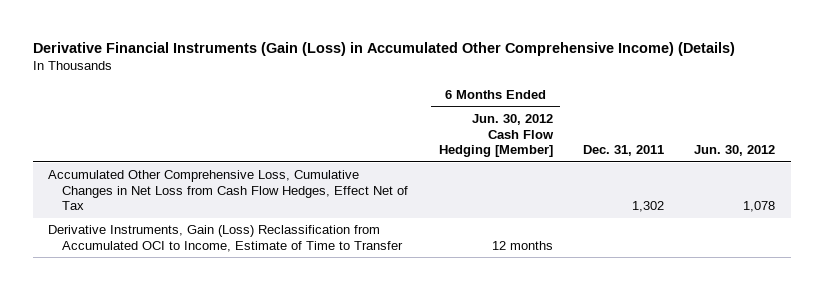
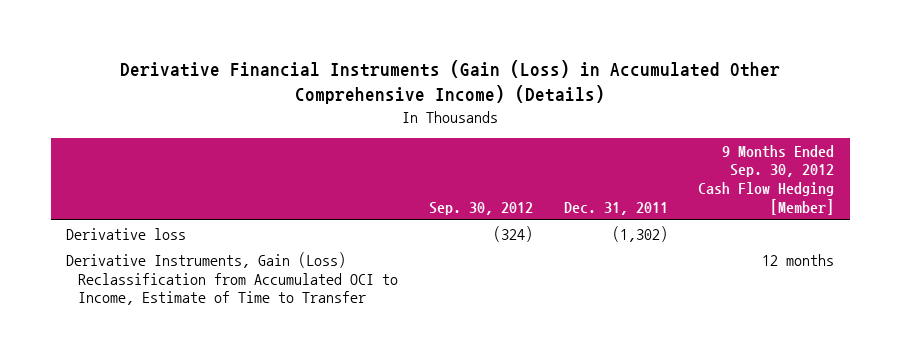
- | 6 Months Ended Jun. 30, 2012 Cash Flow Hedging [Member] | Dec. 31, 2011 | Jun. 30, 2012
+ | Sep. 30, 2012 | Dec. 31, 2011 | 9 Months Ended Sep. 30, 2012 Cash Flow Hedging [Member]
- Accumulated Other Comprehensive Loss, Cumulative Changes in Net Loss from Cash Flow Hedges, Effect Net of Tax | | 1,302 | 1,078
+ Derivative loss | (324) | (1,302) |

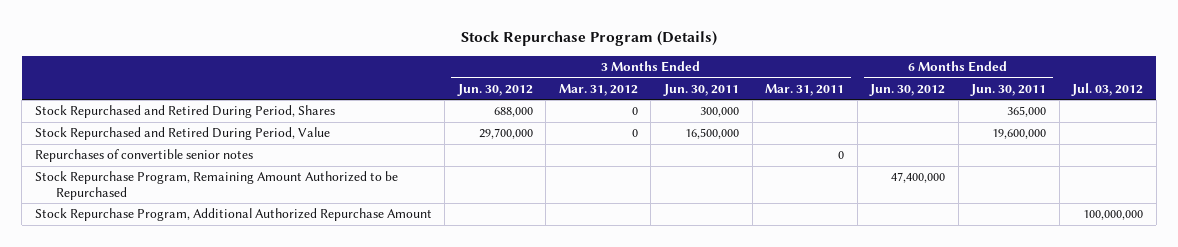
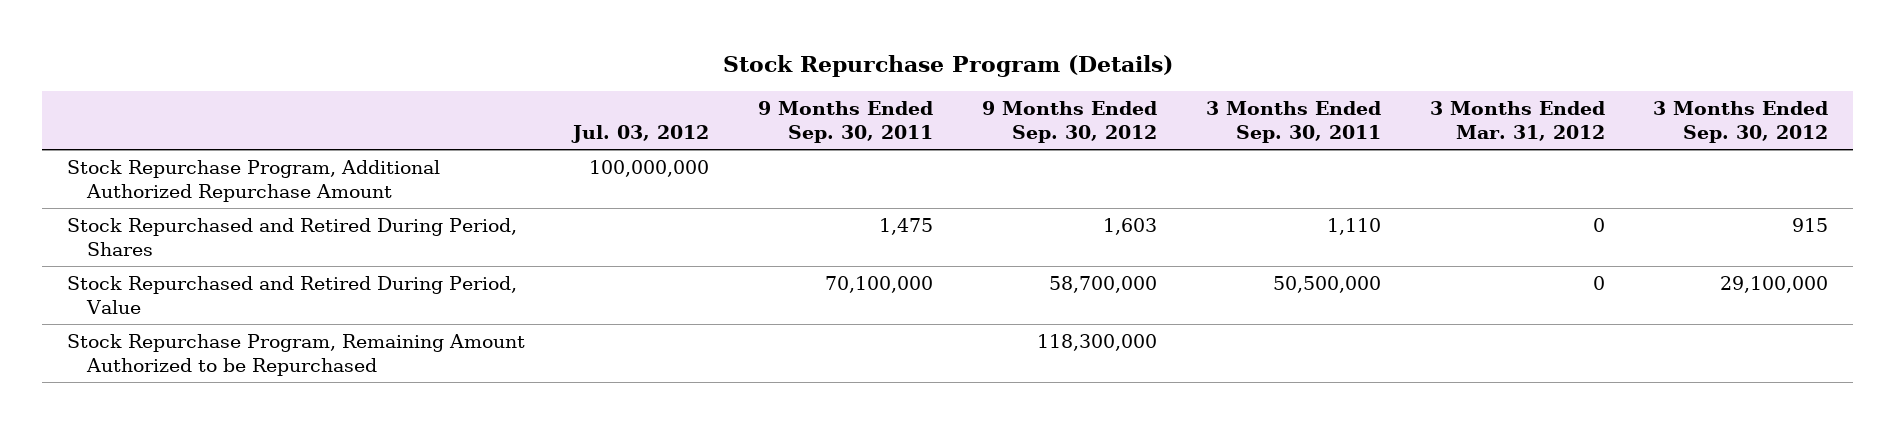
- | 3 Months Ended Jun. 30, 2012 | 3 Months Ended Mar. 31, 2012 | 3 Months Ended Jun. 30, 2011 | 3 Months Ended Mar. 31, 2011 | 6 Months Ended Jun. 30, 2012 | 6 Months Ended Jun. 30, 2011 | Jul. 03, 2012
+ | Jul. 03, 2012 | 9 Months Ended Sep. 30, 2011 | 9 Months Ended Sep. 30, 2012 | 3 Months Ended Sep. 30, 2011 | 3 Months Ended Mar. 31, 2012 | 3 Months Ended Sep. 30, 2012
moved up: Stock Repurchase Program, Additional Authorized Repurchase Amount | 100,000,000 | | | | |
- Repurchases of convertible senior notes | | | | 0 | | |

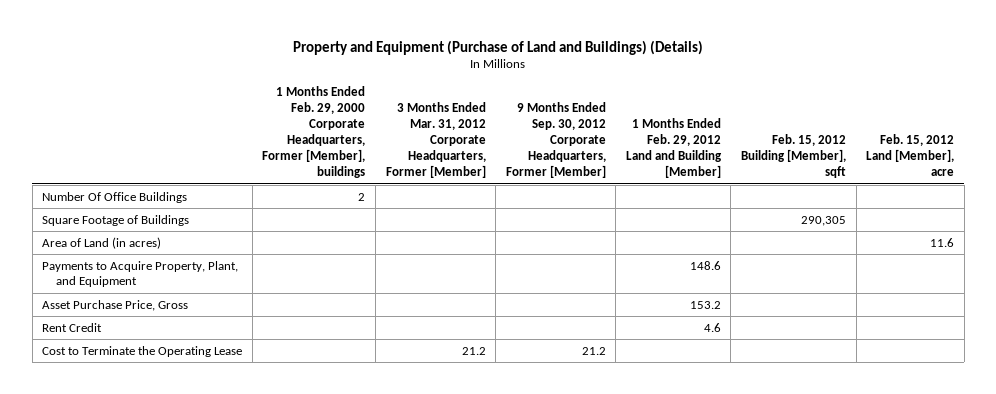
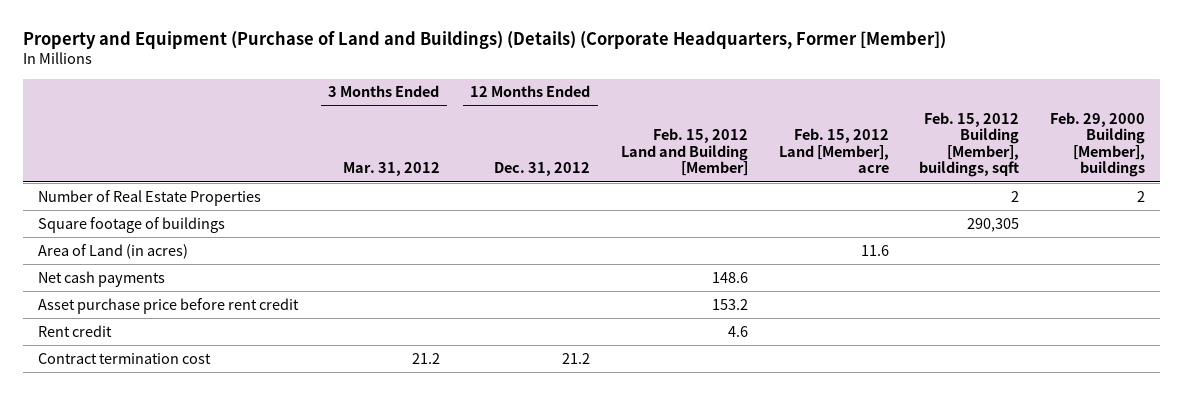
- Property and Equipment (Purchase of Land and Buildings) (Details)
+ Property and Equipment (Purchase of Land and Buildings) (Details) (Corporate Headquarters, Former [Member])
- | 1 Months Ended Feb. 29, 2000 Corporate Headquarters, Former [Member], buildings | 3 Months Ended Mar. 31, 2012 Corporate Headquarters, Former [Member] | 9 Months Ended Sep. 30, 2012 Corporate Headquarters, Former [Member] | 1 Months Ended Feb. 29, 2012 Land and Building [Member] | Feb. 15, 2012 Building [Member], sqft | Feb. 15, 2012 Land [Member], acre
+ | 3 Months Ended Mar. 31, 2012 | 12 Months Ended Dec. 31, 2012 | Feb. 15, 2012 Land and Building [Member] | Feb. 15, 2012 Land [Member], acre | Feb. 15, 2012 Building [Member], buildings, sqft | Feb. 29, 2000 Building [Member], buildings
- Number Of Office Buildings | 2 | | | | |
- Square Footage of Buildings | | | | | 290,305 |
+ Number of Real Estate Properties | | | | | 2 | 2
+ Square footage of buildings | | | | | 290,305 |
- Payments to Acquire Property, Plant, and Equipment | | | | 148.6 | |
- Asset Purchase Price, Gross | | | | 153.2 | |
- Rent Credit | | | | 4.6 | |
- Cost to Terminate the Operating Lease | | 21.2 | 21.2 | | |
+ Net cash payments | | | 148.6 | | |
+ Asset purchase price before rent credit | | | 153.2 | | |
+ Rent credit | | | 4.6 | | |
+ Contract termination cost | 21.2 | 21.2 | | | |

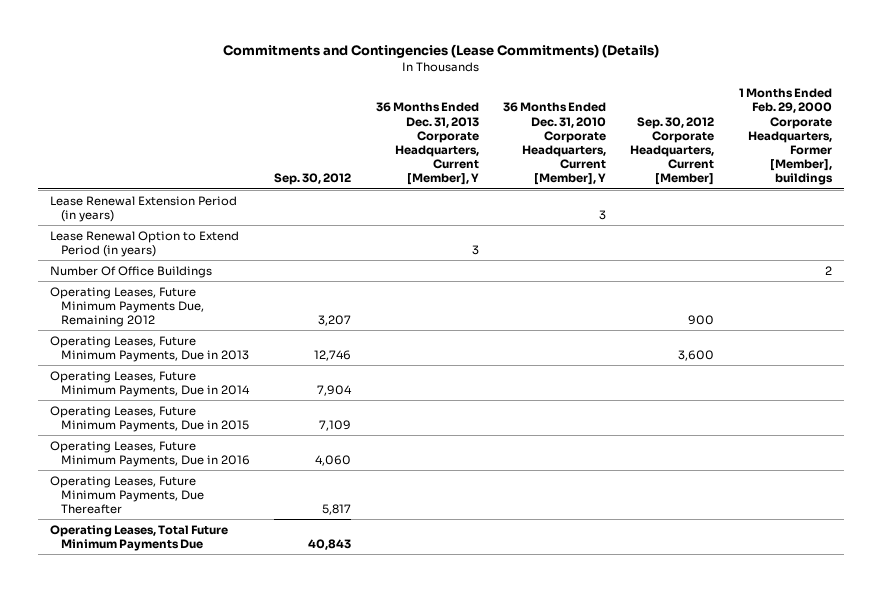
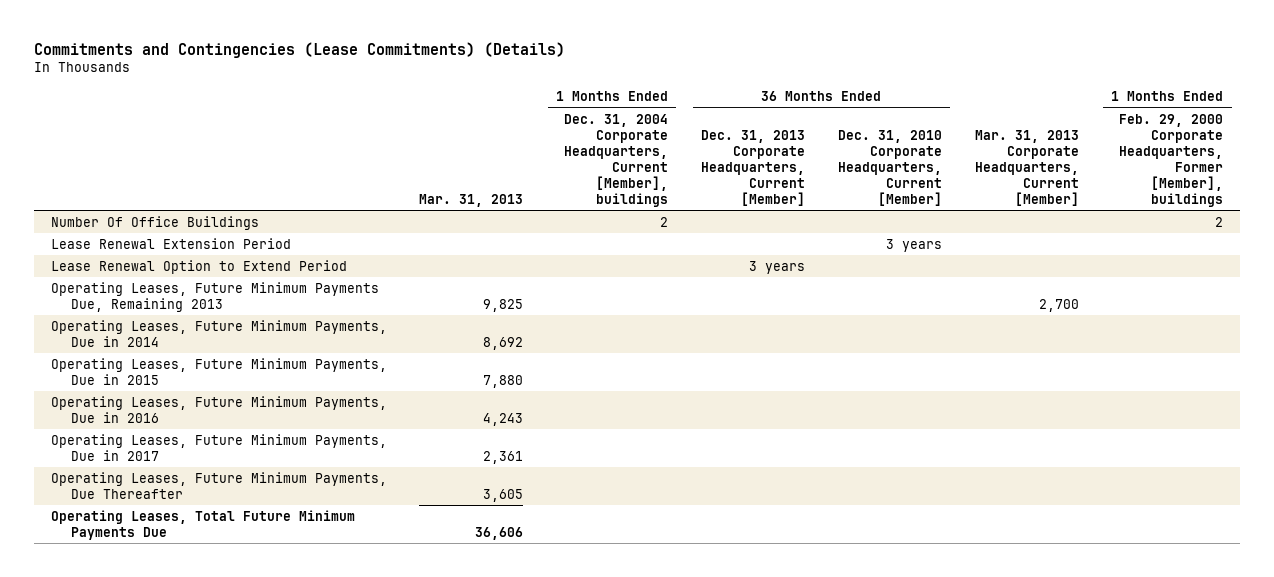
- | Sep. 30, 2012 | 36 Months Ended Dec. 31, 2013 Corporate Headquarters, Current [Member], Y | 36 Months Ended Dec. 31, 2010 Corporate Headquarters, Current [Member], Y | Sep. 30, 2012 Corporate Headquarters, Current [Member] | 1 Months Ended Feb. 29, 2000 Corporate Headquarters, Former [Member], buildings
+ | Mar. 31, 2013 | 1 Months Ended Dec. 31, 2004 Corporate Headquarters, Current [Member], buildings | 36 Months Ended Dec. 31, 2013 Corporate Headquarters, Current [Member] | 36 Months Ended Dec. 31, 2010 Corporate Headquarters, Current [Member] | Mar. 31, 2013 Corporate Headquarters, Current [Member] | 1 Months Ended Feb. 29, 2000 Corporate Headquarters, Former [Member], buildings
- Lease Renewal Extension Period (in years) | | | 3 | |
- Lease Renewal Option to Extend Period (in years) | | 3 | | |
- Operating Leases, Future Minimum Payments Due, Remaining 2012 | 3,207 | | | 900 |
- Operating Leases, Future Minimum Payments, Due in 2013 | 12,746 | | | 3,600 |
+ Lease Renewal Extension Period | | | | 3 years | |
+ Lease Renewal Option to Extend Period | | | 3 years | | |
+ Operating Leases, Future Minimum Payments Due, Remaining 2013 | 9,825 | | | | 2,700 |
+ Operating Leases, Future Minimum Payments, Due in 2017 | 2,361 | | | | |

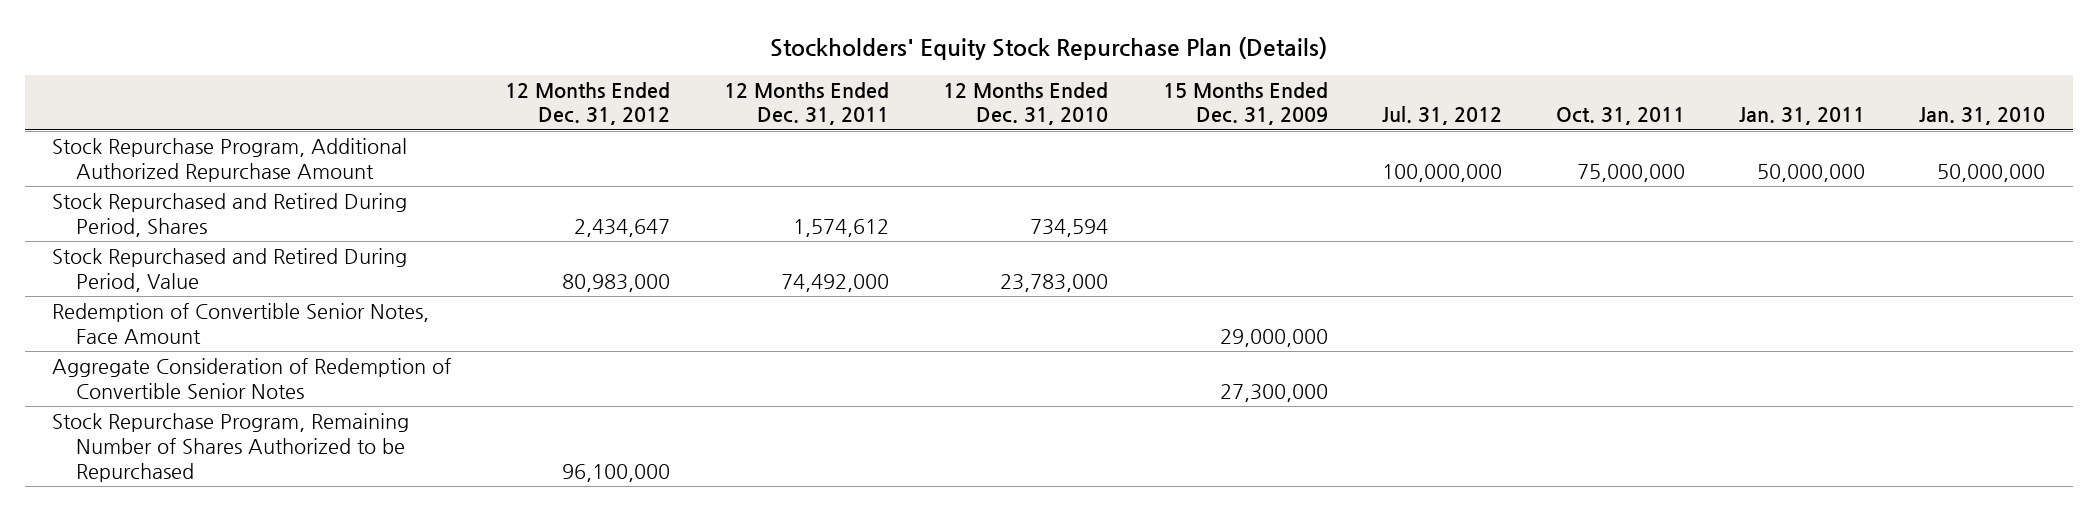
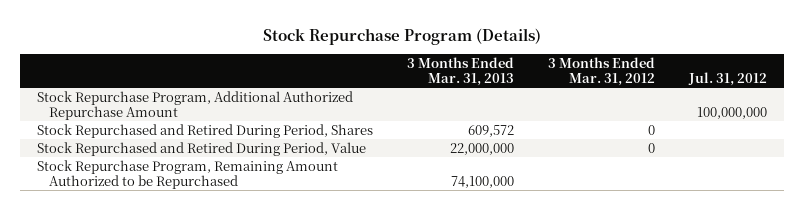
- Stockholders' Equity Stock Repurchase Plan (Details)
+ Stock Repurchase Program (Details)
- | 12 Months Ended Dec. 31, 2012 | 12 Months Ended Dec. 31, 2011 | 12 Months Ended Dec. 31, 2010 | 15 Months Ended Dec. 31, 2009 | Jul. 31, 2012 | Oct. 31, 2011 | Jan. 31, 2011 | Jan. 31, 2010
+ | 3 Months Ended Mar. 31, 2013 | 3 Months Ended Mar. 31, 2012 | Jul. 31, 2012
- Redemption of Convertible Senior Notes, Face Amount | | | | 29,000,000 | | | |
- Aggregate Consideration of Redemption of Convertible Senior Notes | | | | 27,300,000 | | | |
- Stock Repurchase Program, Remaining Number of Shares Authorized to be Repurchased | 96,100,000 | | | | | | |
+ Stock Repurchase Program, Remaining Amount Authorized to be Repurchased | 74,100,000 | |

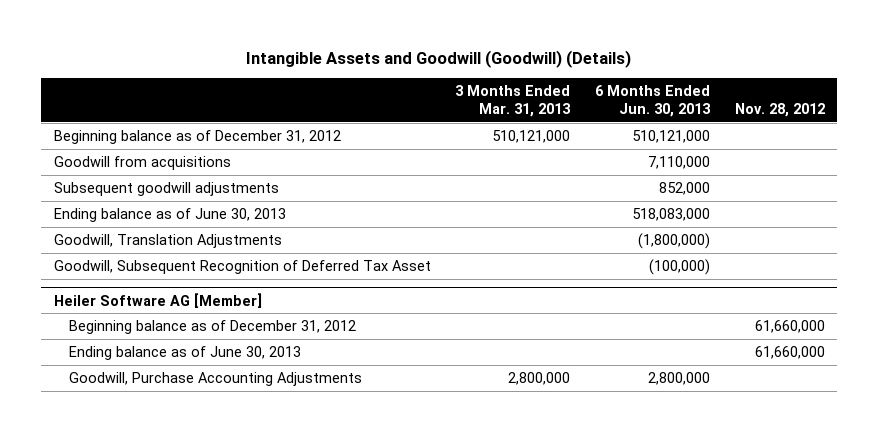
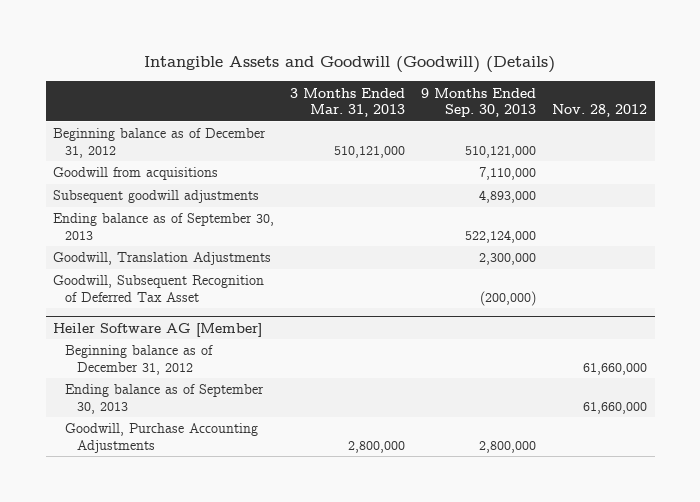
- | 3 Months Ended Mar. 31, 2013 | 6 Months Ended Jun. 30, 2013 | Nov. 28, 2012
+ | 3 Months Ended Mar. 31, 2013 | 9 Months Ended Sep. 30, 2013 | Nov. 28, 2012
- Ending balance as of June 30, 2013 | | 518,083,000 |
+ Ending balance as of September 30, 2013 | | 522,124,000 |
@ Heiler Software AG [Member]
- Ending balance as of June 30, 2013 | | | 61,660,000
+ Ending balance as of September 30, 2013 | | | 61,660,000

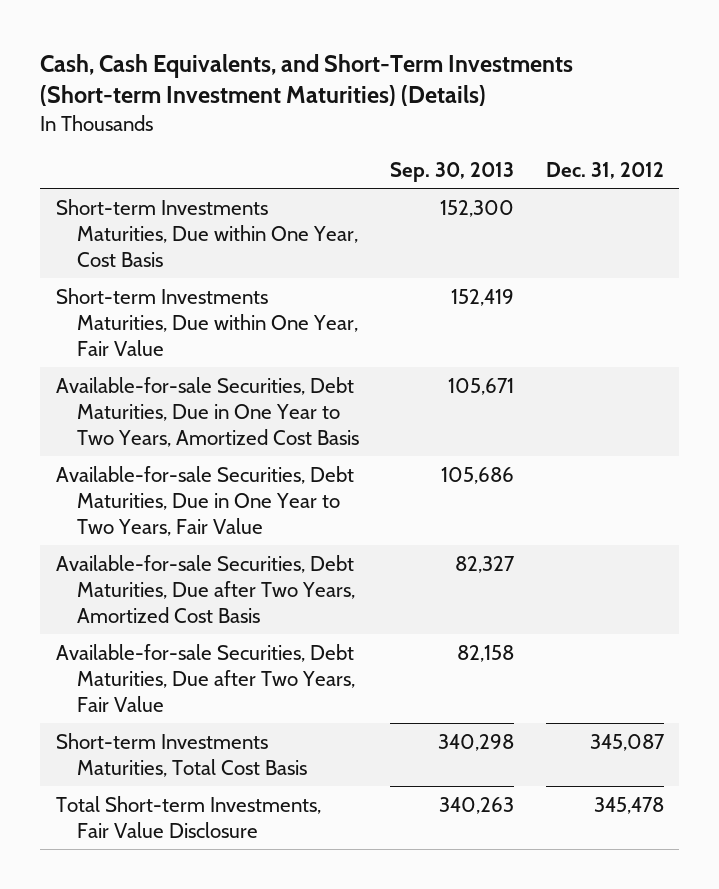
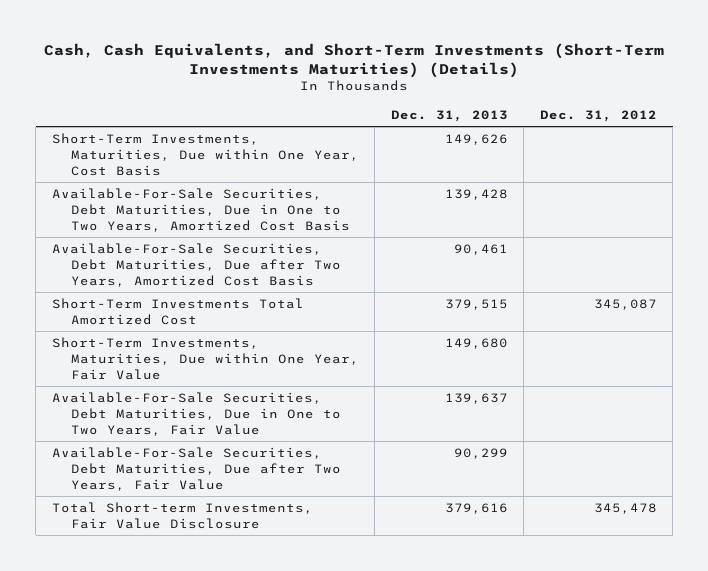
- Cash, Cash Equivalents, and Short-Term Investments (Short-term Investment Maturities) (Details)
+ Cash, Cash Equivalents, and Short-Term Investments (Short-Term Investments Maturities) (Details)
- | Sep. 30, 2013 | Dec. 31, 2012
+ | Dec. 31, 2013 | Dec. 31, 2012
- Short-term Investments Maturities, Due within One Year, Cost Basis | 152,300 |
- Short-term Investments Maturities, Due within One Year, Fair Value | 152,419 |
- Available-for-sale Securities, Debt Maturities, Due in One Year to Two Years, Amortized Cost Basis | 105,671 |
- Available-for-sale Securities, Debt Maturities, Due in One Year to Two Years, Fair Value | 105,686 |
- Available-for-sale Securities, Debt Maturities, Due after Two Years, Amortized Cost Basis | 82,327 |
- Available-for-sale Securities, Debt Maturities, Due after Two Years, Fair Value | 82,158 |
- Short-term Investments Maturities, Total Cost Basis | 340,298 | 345,087
+ Short-Term Investments, Maturities, Due within One Year, Cost Basis | 149,626 |
+ Available-For-Sale Securities, Debt Maturities, Due in One to Two Years, Amortized Cost Basis | 139,428 |
+ Available-For-Sale Securities, Debt Maturities, Due after Two Years, Amortized Cost Basis | 90,461 |
+ Short-Term Investments Total Amortized Cost | 379,515 | 345,087
+ Short-Term Investments, Maturities, Due within One Year, Fair Value | 149,680 |
+ Available-For-Sale Securities, Debt Maturities, Due in One to Two Years, Fair Value | 139,637 |
+ Available-For-Sale Securities, Debt Maturities, Due after Two Years, Fair Value | 90,299 |

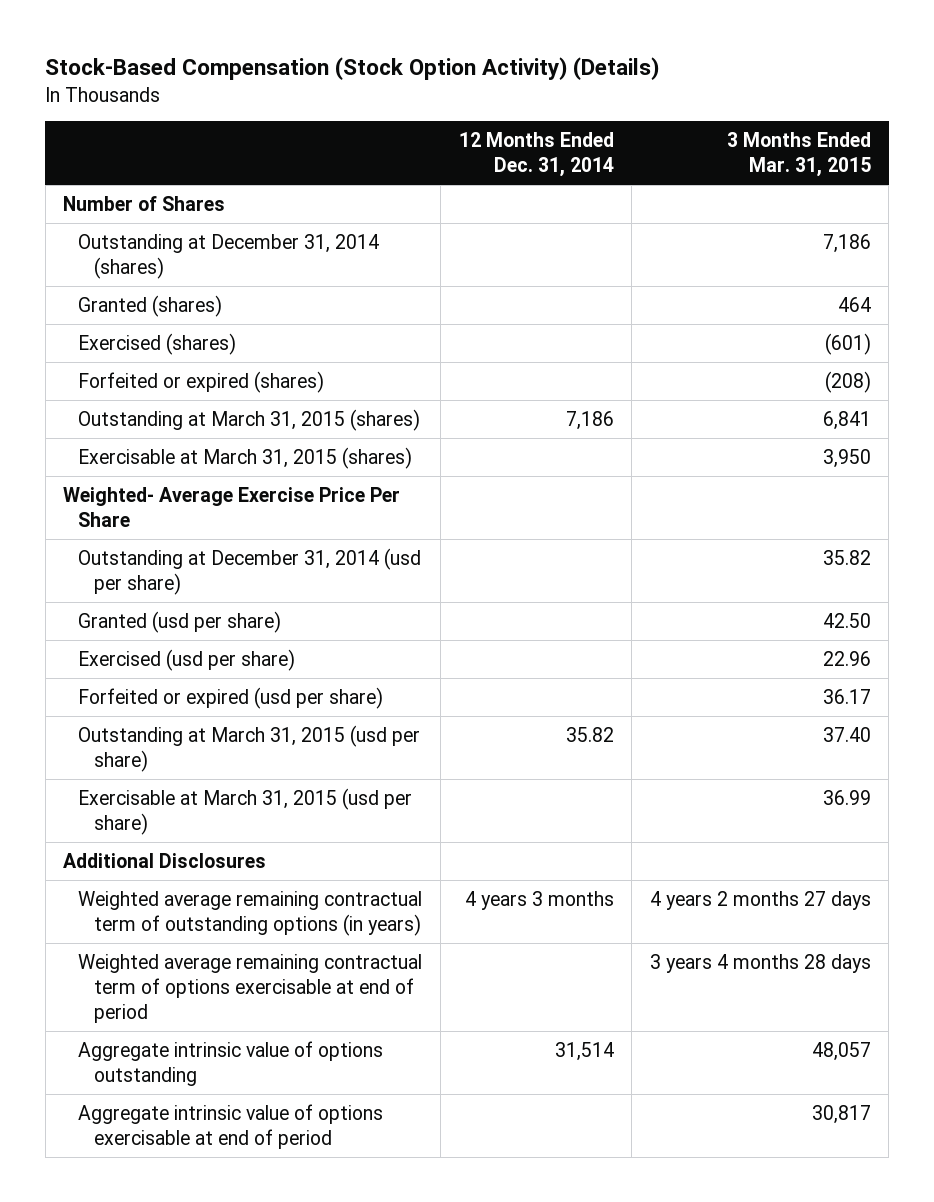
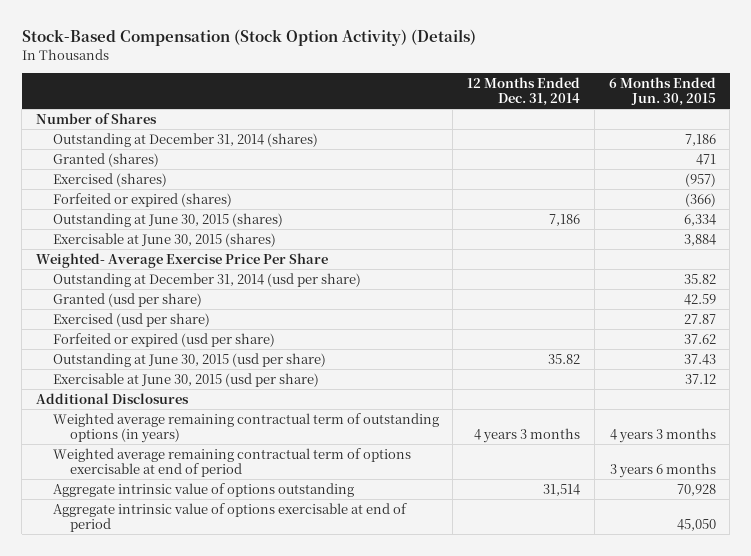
- | 12 Months Ended Dec. 31, 2014 | 3 Months Ended Mar. 31, 2015
+ | 12 Months Ended Dec. 31, 2014 | 6 Months Ended Jun. 30, 2015
- Outstanding at March 31, 2015 (shares) | 7,186 | 6,841
- Exercisable at March 31, 2015 (shares) | | 3,950
+ Outstanding at June 30, 2015 (shares) | 7,186 | 6,334
+ Exercisable at June 30, 2015 (shares) | | 3,884
- Outstanding at March 31, 2015 (usd per share) | 35.82 | 37.40
- Exercisable at March 31, 2015 (usd per share) | | 36.99
+ Outstanding at June 30, 2015 (usd per share) | 35.82 | 37.43
+ Exercisable at June 30, 2015 (usd per share) | | 37.12

